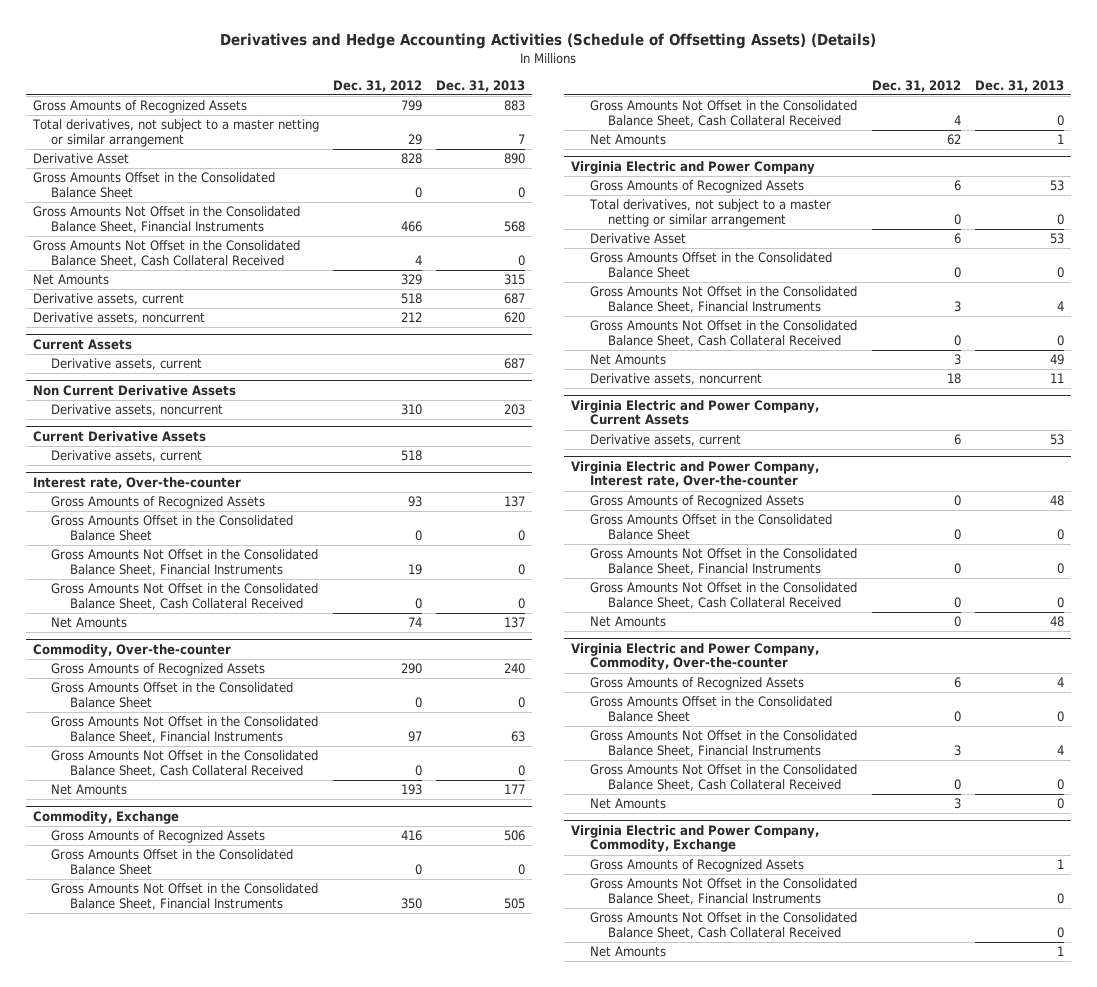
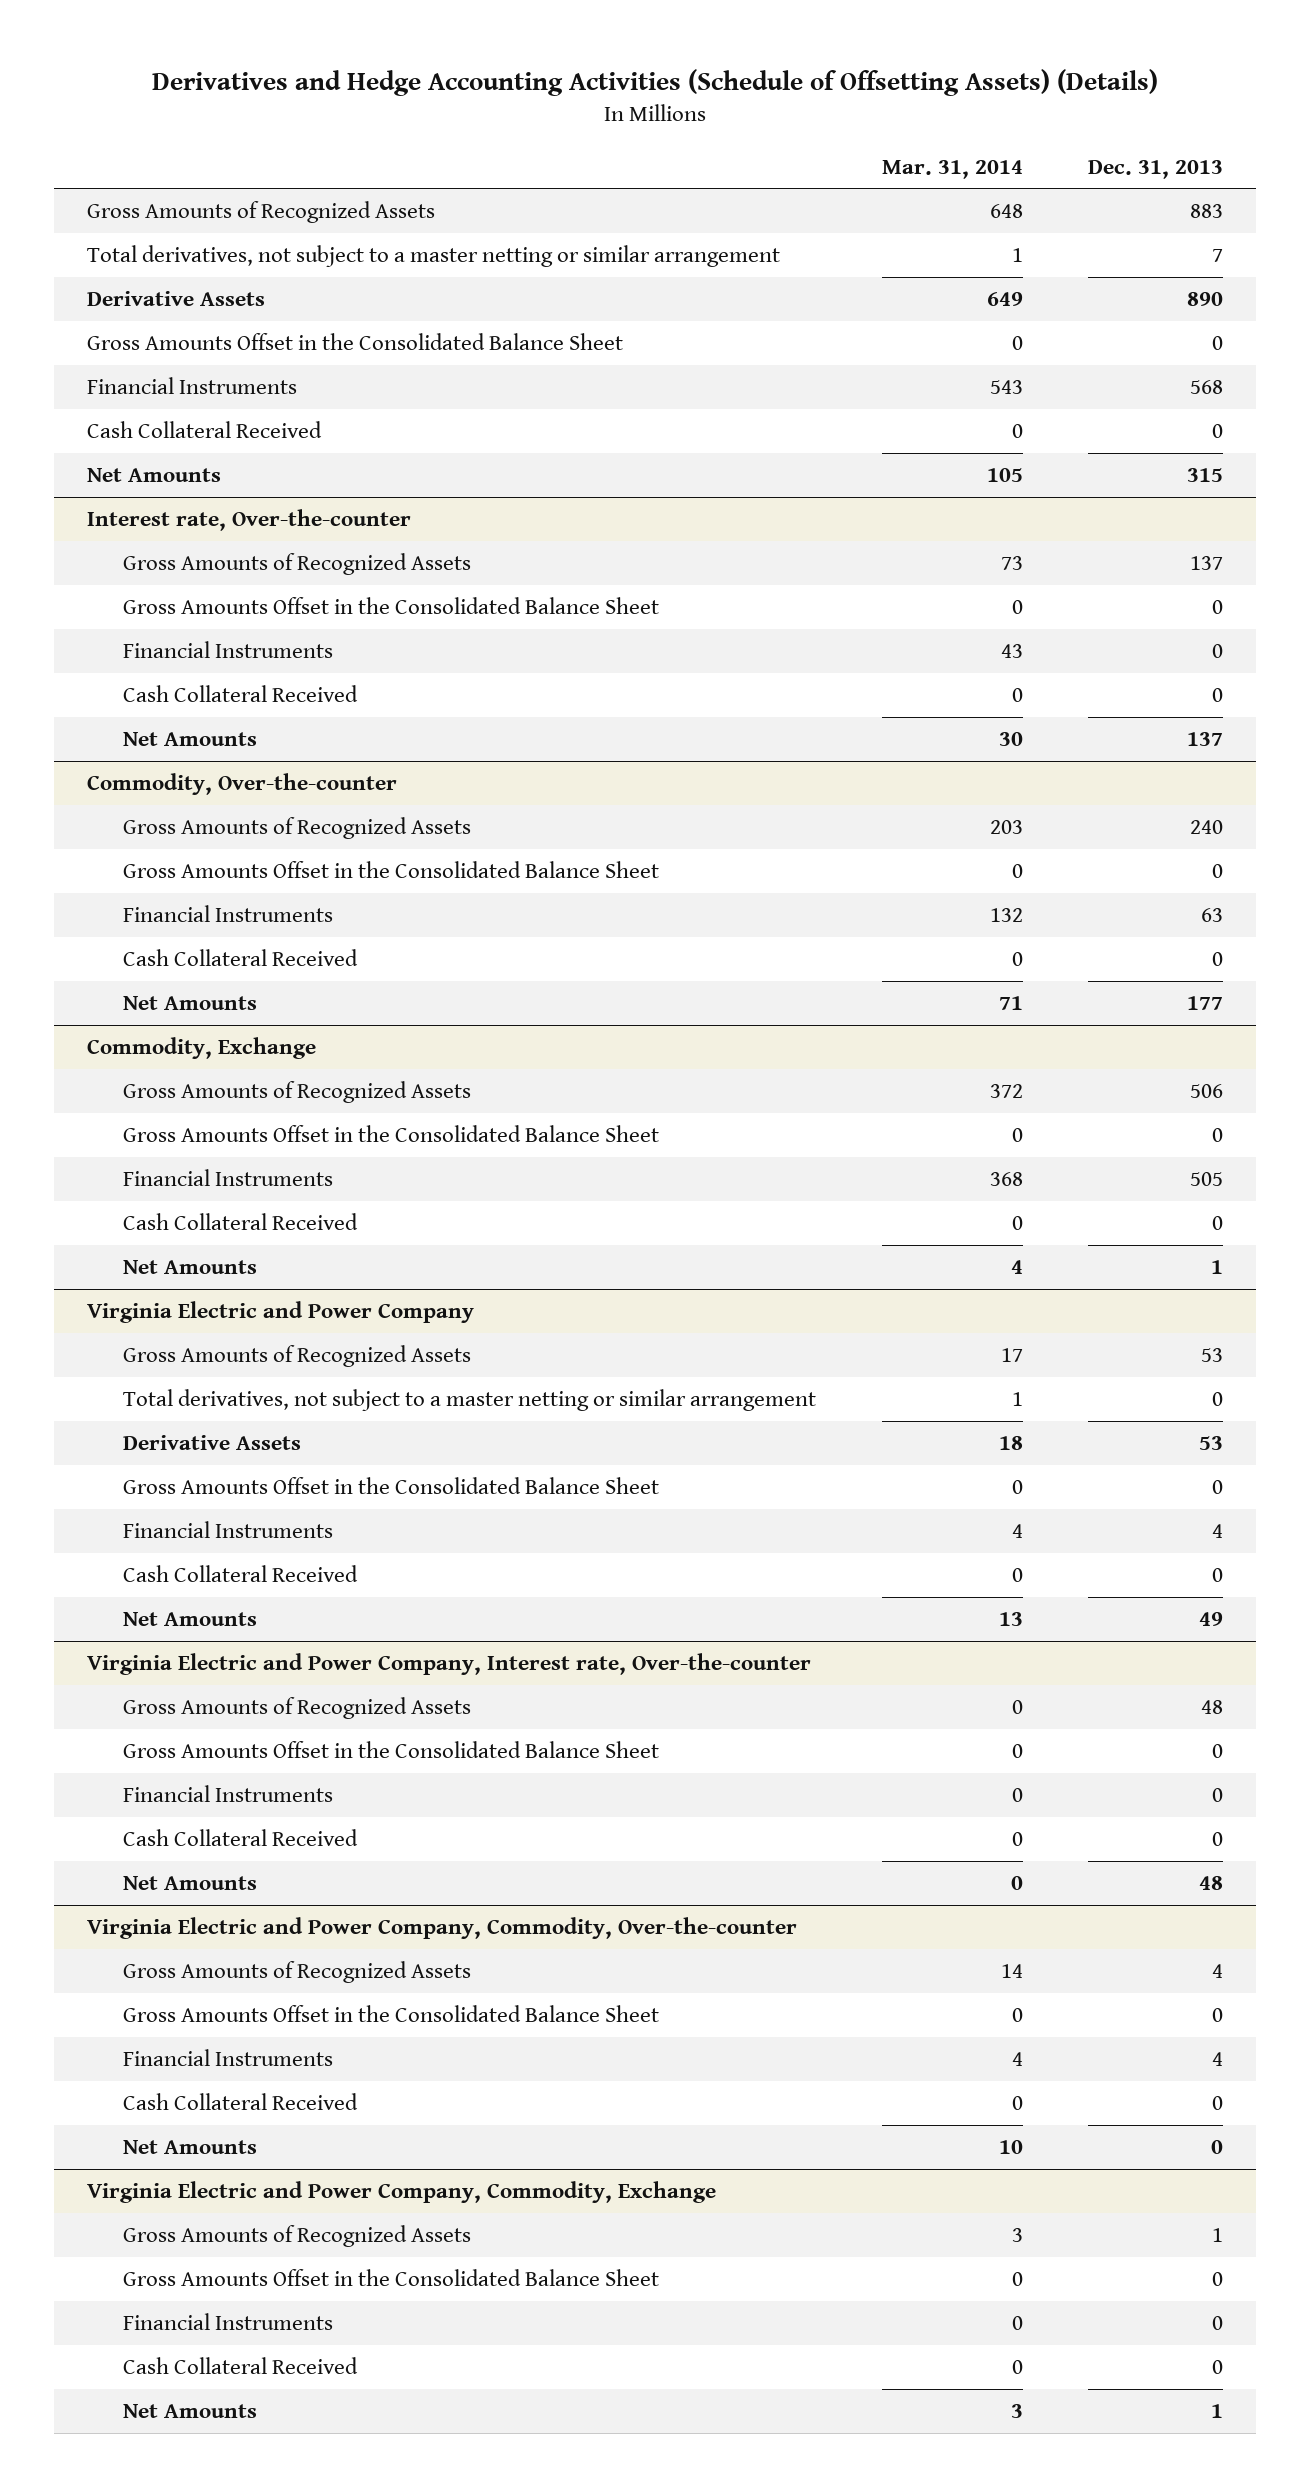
- | Dec. 31, 2012 | Dec. 31, 2013
+ | Mar. 31, 2014 | Dec. 31, 2013
- Derivative Asset | 828 | 890
+ Derivative Assets | 649 | 890
- Gross Amounts Not Offset in the Consolidated Balance Sheet, Financial Instruments | 466 | 568
- Gross Amounts Not Offset in the Consolidated Balance Sheet, Cash Collateral Received | 4 | 0
+ Financial Instruments | 543 | 568
+ Cash Collateral Received | 0 | 0
- Derivative assets, current | 518 | 687
- Derivative assets, noncurrent | 212 | 620
- Current Assets
- Derivative assets, current | | 687
- Non Current Derivative Assets
- Derivative assets, noncurrent | 310 | 203
- Current Derivative Assets
- Derivative assets, current | 518 |
@ Interest rate, Over-the-counter
- Gross Amounts Not Offset in the Consolidated Balance Sheet, Financial Instruments | 19 | 0
- Gross Amounts Not Offset in the Consolidated Balance Sheet, Cash Collateral Received | 0 | 0
+ Financial Instruments | 43 | 0
+ Cash Collateral Received | 0 | 0
@ Commodity, Over-the-counter
- Gross Amounts Not Offset in the Consolidated Balance Sheet, Financial Instruments | 97 | 63
- Gross Amounts Not Offset in the Consolidated Balance Sheet, Cash Collateral Received | 0 | 0
+ Financial Instruments | 132 | 63
+ Cash Collateral Received | 0 | 0
@ Commodity, Exchange
- Gross Amounts Not Offset in the Consolidated Balance Sheet, Financial Instruments | 350 | 505
- Gross Amounts Not Offset in the Consolidated Balance Sheet, Cash Collateral Received | 4 | 0
+ Financial Instruments | 368 | 505
+ Cash Collateral Received | 0 | 0
@ Virginia Electric and Power Company
- Derivative Asset | 6 | 53
+ Derivative Assets | 18 | 53
- Gross Amounts Not Offset in the Consolidated Balance Sheet, Financial Instruments | 3 | 4
- Gross Amounts Not Offset in the Consolidated Balance Sheet, Cash Collateral Received | 0 | 0
+ Financial Instruments | 4 | 4
+ Cash Collateral Received | 0 | 0
- Derivative assets, noncurrent | 18 | 11
- Virginia Electric and Power Company, Current Assets
- Derivative assets, current | 6 | 53
@ Virginia Electric and Power Company, Interest rate, Over-the-counter
- Gross Amounts Not Offset in the Consolidated Balance Sheet, Financial Instruments | 0 | 0
- Gross Amounts Not Offset in the Consolidated Balance Sheet, Cash Collateral Received | 0 | 0
+ Financial Instruments | 0 | 0
+ Cash Collateral Received | 0 | 0
@ Virginia Electric and Power Company, Commodity, Over-the-counter
- Gross Amounts Not Offset in the Consolidated Balance Sheet, Financial Instruments | 3 | 4
- Gross Amounts Not Offset in the Consolidated Balance Sheet, Cash Collateral Received | 0 | 0
+ Financial Instruments | 4 | 4
+ Cash Collateral Received | 0 | 0
@ Virginia Electric and Power Company, Commodity, Exchange
- Gross Amounts Not Offset in the Consolidated Balance Sheet, Financial Instruments | | 0
- Gross Amounts Not Offset in the Consolidated Balance Sheet, Cash Collateral Received | | 0
+ Gross Amounts Offset in the Consolidated Balance Sheet | 0 | 0
+ Financial Instruments | 0 | 0
+ Cash Collateral Received | 0 | 0

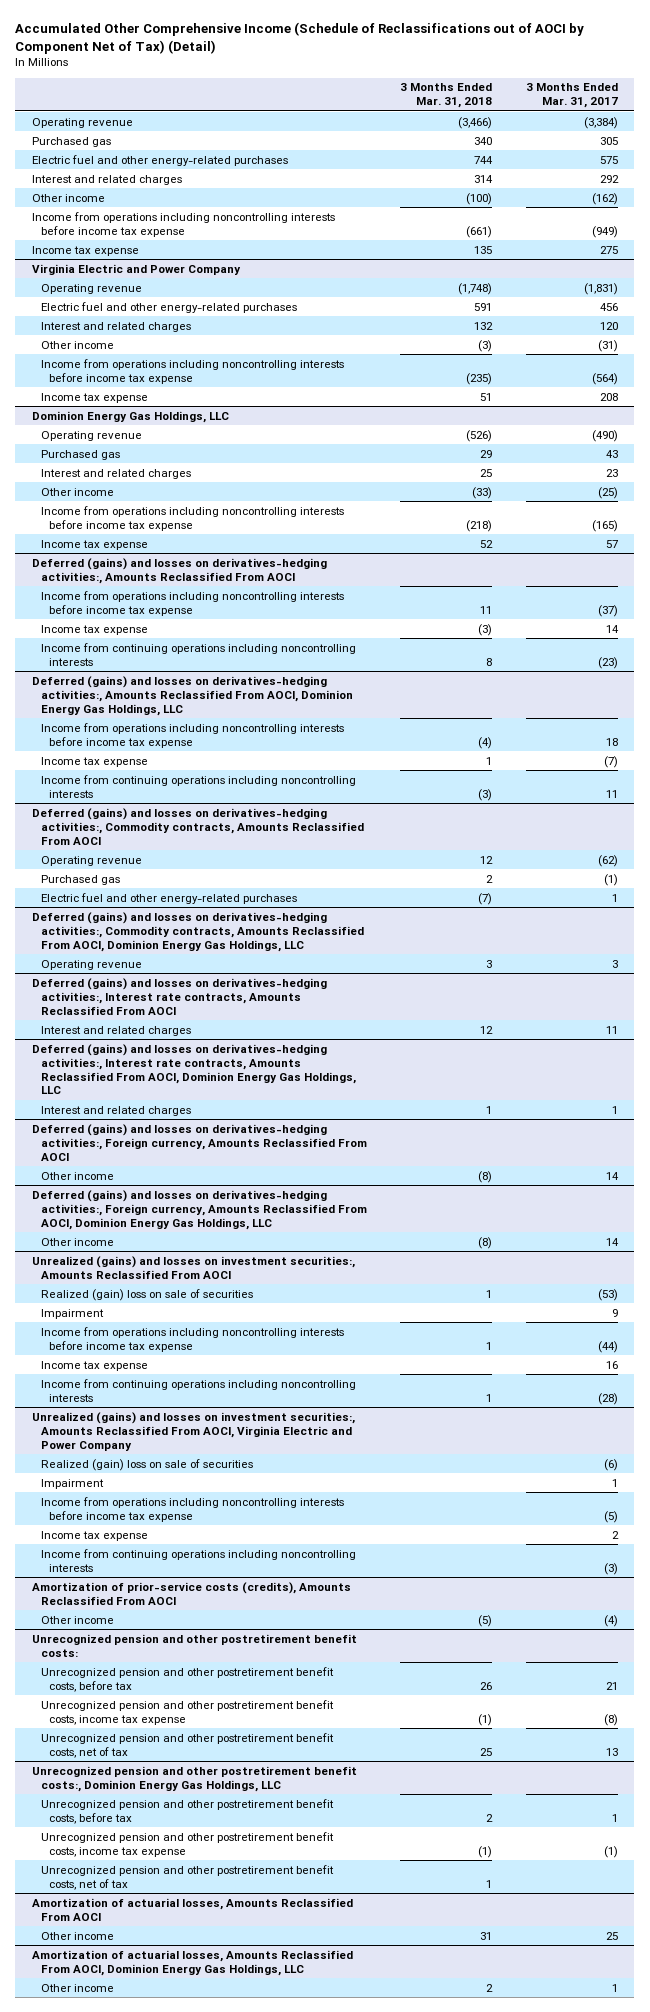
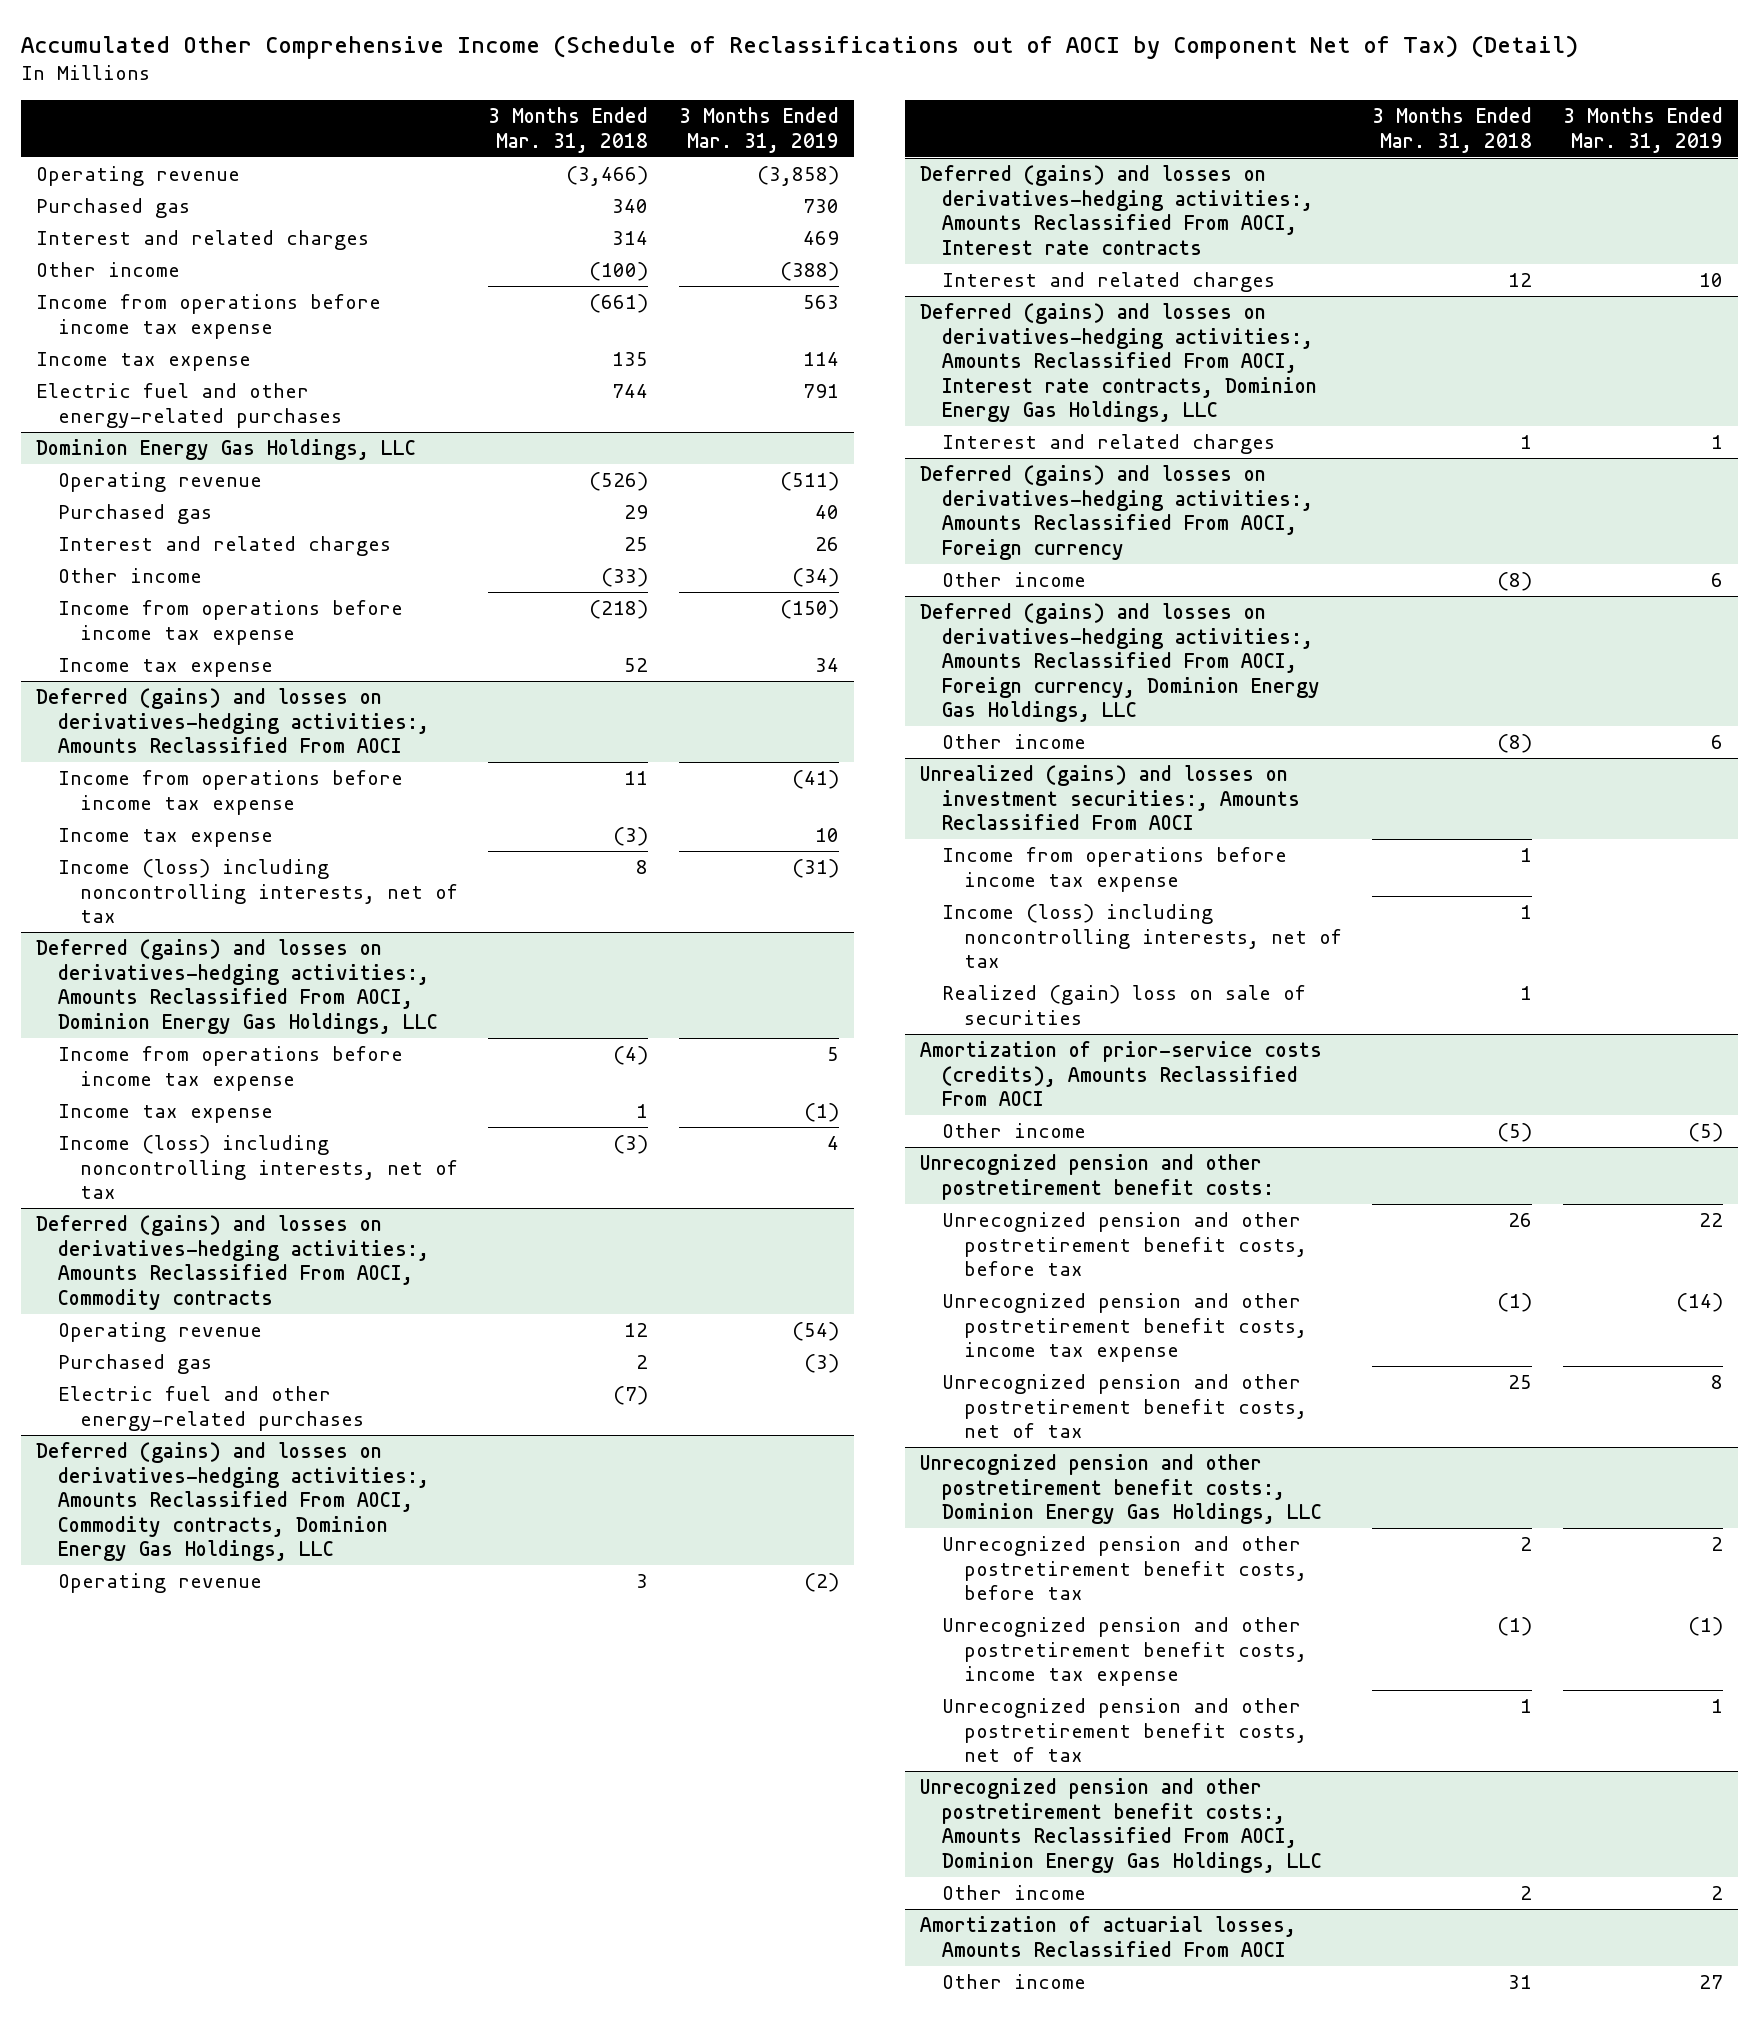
- | 3 Months Ended Mar. 31, 2018 | 3 Months Ended Mar. 31, 2017
+ | 3 Months Ended Mar. 31, 2018 | 3 Months Ended Mar. 31, 2019
- Income from operations including noncontrolling interests before income tax expense | (661) | (949)
+ Income from operations before income tax expense | (661) | 563
- Virginia Electric and Power Company
- Operating revenue | (1,748) | (1,831)
- Electric fuel and other energy-related purchases | 591 | 456
- Interest and related charges | 132 | 120
- Other income | (3) | (31)
- Income from operations including noncontrolling interests before income tax expense | (235) | (564)
- Income tax expense | 51 | 208
moved down: Electric fuel and other energy-related purchases | 744 | 791
@ Dominion Energy Gas Holdings, LLC
- Income from operations including noncontrolling interests before income tax expense | (218) | (165)
+ Income from operations before income tax expense | (218) | (150)
@ Deferred (gains) and losses on derivatives-hedging activities:, Amounts Reclassified From AOCI
- Income from operations including noncontrolling interests before income tax expense | 11 | (37)
+ Income from operations before income tax expense | 11 | (41)
- Income from continuing operations including noncontrolling interests | 8 | (23)
+ Income (loss) including noncontrolling interests, net of tax | 8 | (31)
@ Deferred (gains) and losses on derivatives-hedging activities:, Amounts Reclassified From AOCI, Dominion Energy Gas Holdings, LLC
- Income from operations including noncontrolling interests before income tax expense | (4) | 18
+ Income from operations before income tax expense | (4) | 5
- Income from continuing operations including noncontrolling interests | (3) | 11
- Deferred (gains) and losses on derivatives-hedging activities:, Commodity contracts, Amounts Reclassified From AOCI
@ Deferred (gains) and losses on derivatives-hedging activities:, Amounts Reclassified From AOCI, Dominion Energy Gas Holdings, LLC
+ Income (loss) including noncontrolling interests, net of tax | (3) | 4
+ Deferred (gains) and losses on derivatives-hedging activities:, Amounts Reclassified From AOCI, Commodity contracts
- Deferred (gains) and losses on derivatives-hedging activities:, Commodity contracts, Amounts Reclassified From AOCI, Dominion Energy Gas Holdings, LLC
+ Deferred (gains) and losses on derivatives-hedging activities:, Amounts Reclassified From AOCI, Commodity contracts, Dominion Energy Gas Holdings, LLC
- Deferred (gains) and losses on derivatives-hedging activities:, Interest rate contracts, Amounts Reclassified From AOCI
+ Deferred (gains) and losses on derivatives-hedging activities:, Amounts Reclassified From AOCI, Interest rate contracts
- Deferred (gains) and losses on derivatives-hedging activities:, Interest rate contracts, Amounts Reclassified From AOCI, Dominion Energy Gas Holdings, LLC
+ Deferred (gains) and losses on derivatives-hedging activities:, Amounts Reclassified From AOCI, Interest rate contracts, Dominion Energy Gas Holdings, LLC
- Deferred (gains) and losses on derivatives-hedging activities:, Foreign currency, Amounts Reclassified From AOCI
+ Deferred (gains) and losses on derivatives-hedging activities:, Amounts Reclassified From AOCI, Foreign currency
- Deferred (gains) and losses on derivatives-hedging activities:, Foreign currency, Amounts Reclassified From AOCI, Dominion Energy Gas Holdings, LLC
+ Deferred (gains) and losses on derivatives-hedging activities:, Amounts Reclassified From AOCI, Foreign currency, Dominion Energy Gas Holdings, LLC
@ Unrealized (gains) and losses on investment securities:, Amounts Reclassified From AOCI
+ Income from operations before income tax expense | 1 |
+ Income (loss) including noncontrolling interests, net of tax | 1 |
- Impairment | | 9
- Income from operations including noncontrolling interests before income tax expense | 1 | (44)
- Income tax expense | | 16
- Income from continuing operations including noncontrolling interests | 1 | (28)
- Unrealized (gains) and losses on investment securities:, Amounts Reclassified From AOCI, Virginia Electric and Power Company
- Realized (gain) loss on sale of securities | | (6)
- Impairment | | 1
- Income from operations including noncontrolling interests before income tax expense | | (5)
- Income tax expense | | 2
- Income from continuing operations including noncontrolling interests | | (3)
+ Unrecognized pension and other postretirement benefit costs:, Amounts Reclassified From AOCI, Dominion Energy Gas Holdings, LLC
+ Other income | 2 | 2
- Amortization of actuarial losses, Amounts Reclassified From AOCI, Dominion Energy Gas Holdings, LLC
- Other income | 2 | 1

